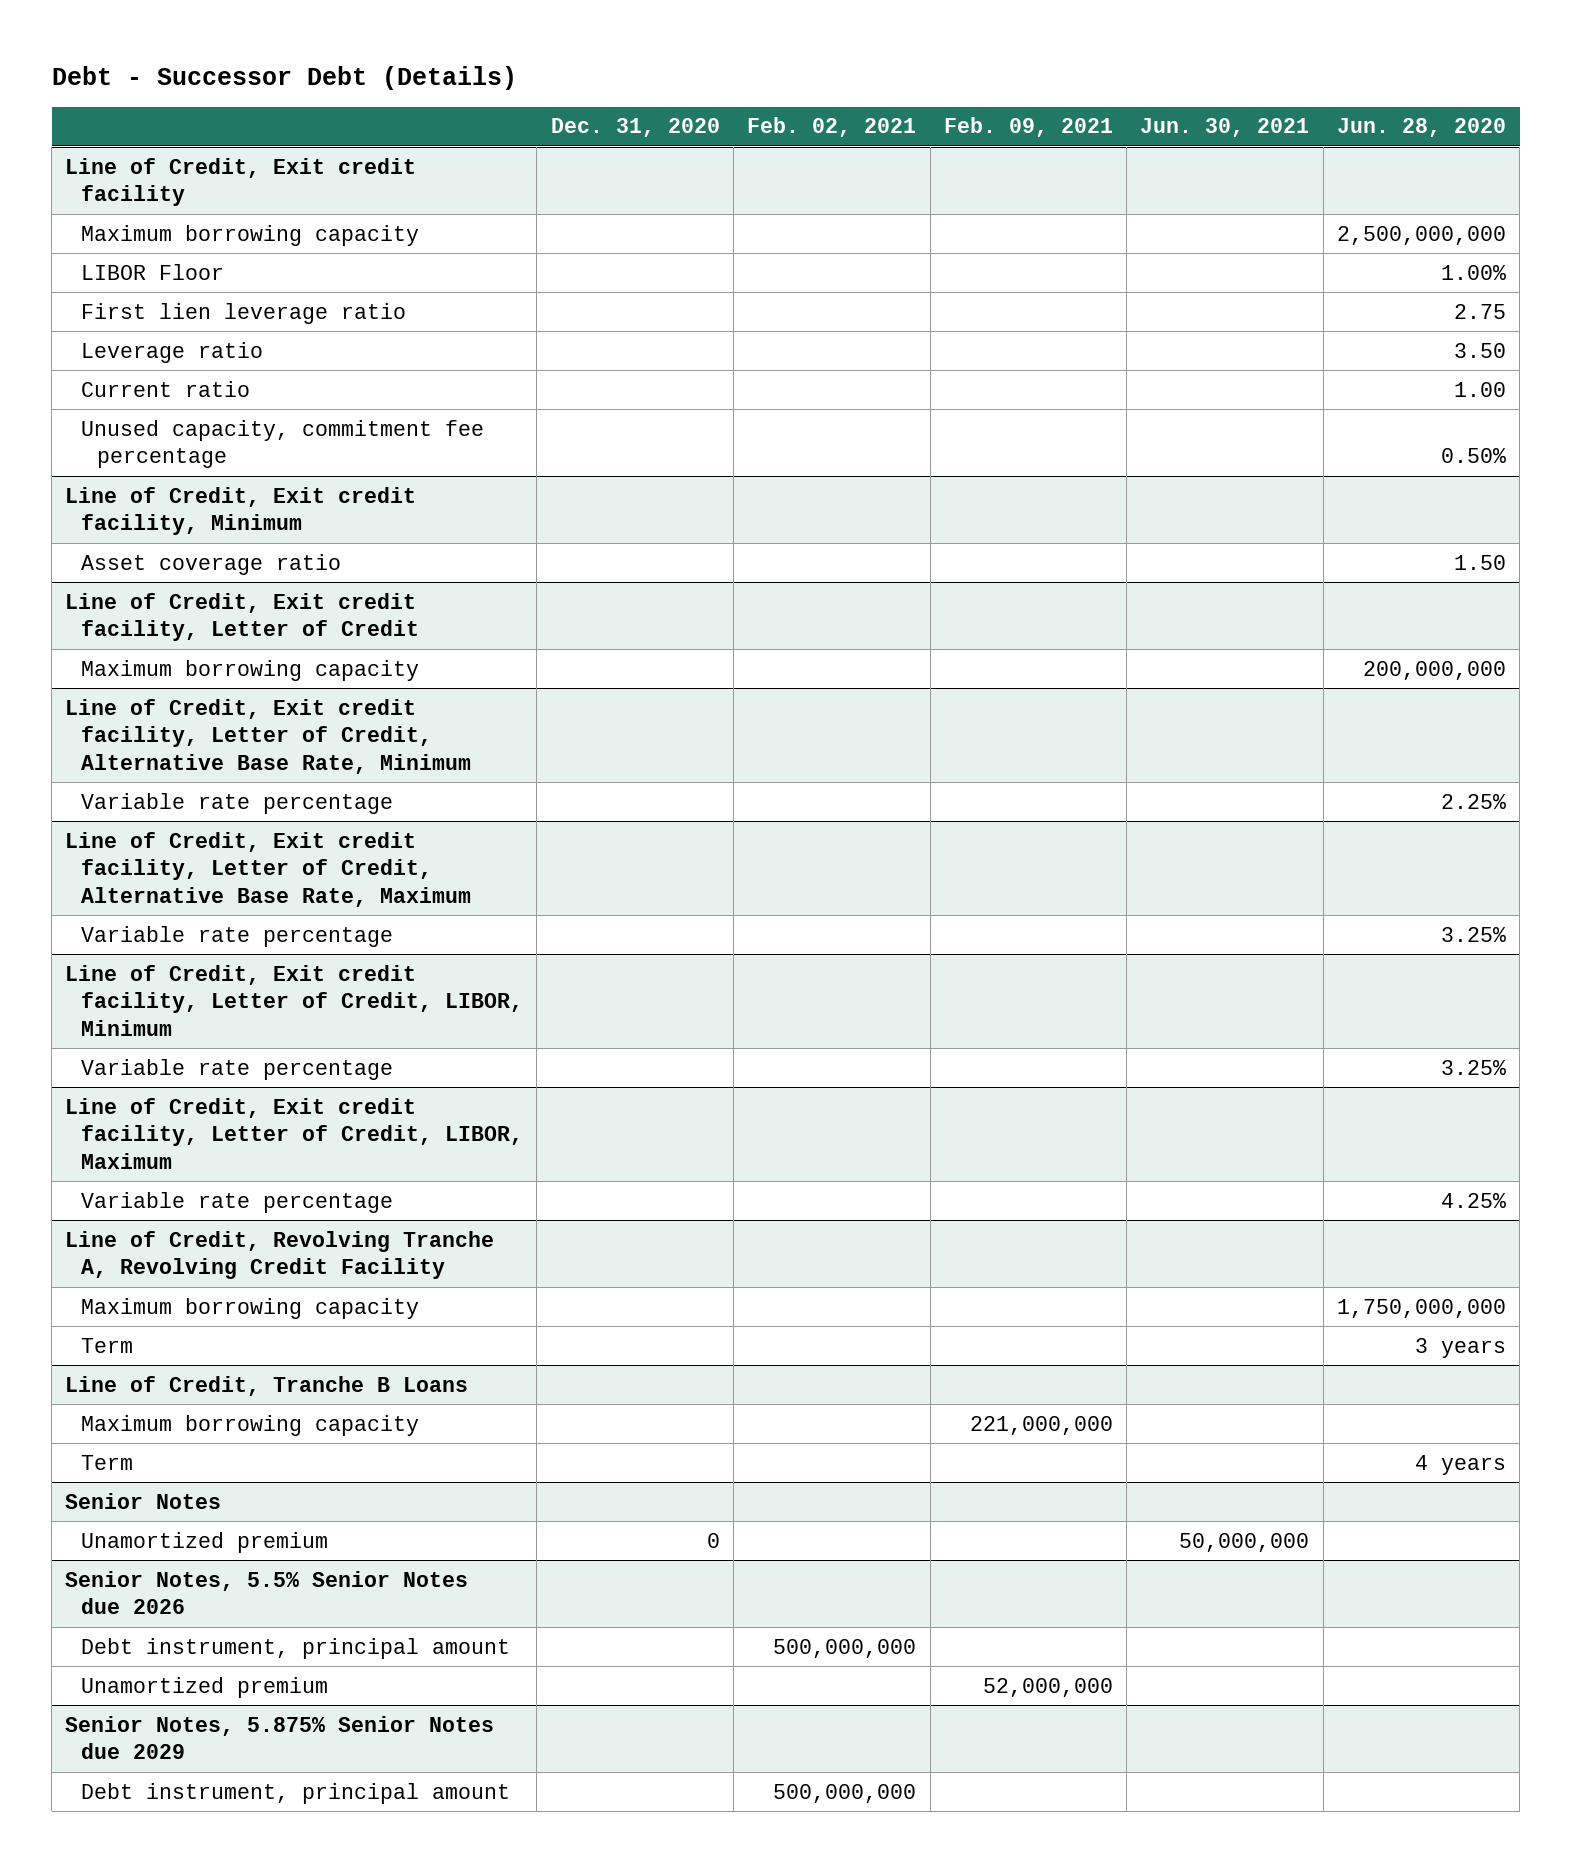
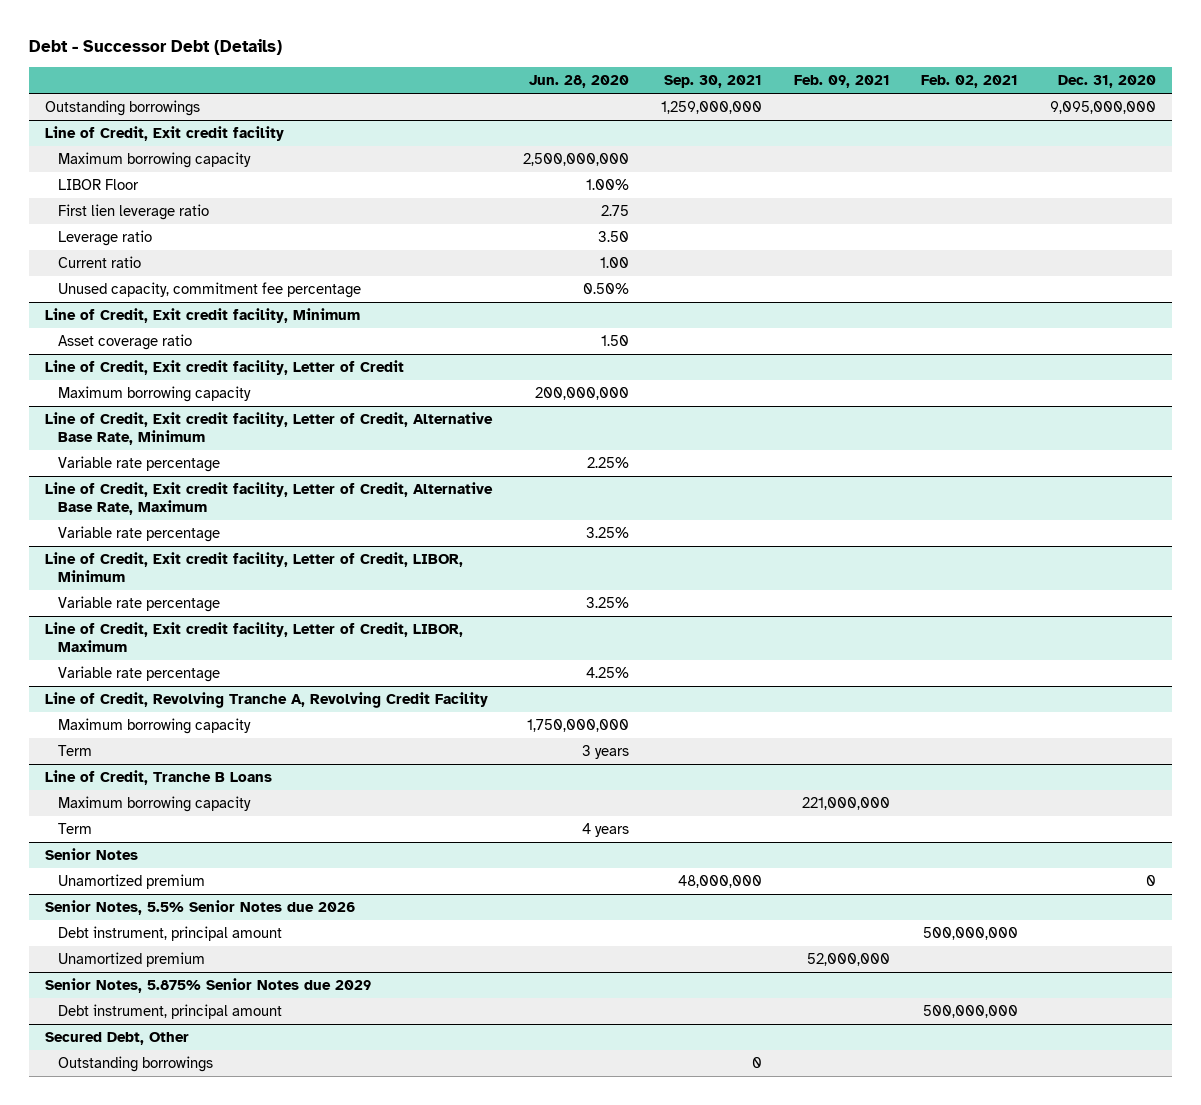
- | Dec. 31, 2020 | Feb. 02, 2021 | Feb. 09, 2021 | Jun. 30, 2021 | Jun. 28, 2020
+ | Jun. 28, 2020 | Sep. 30, 2021 | Feb. 09, 2021 | Feb. 02, 2021 | Dec. 31, 2020
+ Outstanding borrowings | | 1,259,000,000 | | | 9,095,000,000
+ Secured Debt, Other
+ Outstanding borrowings | | 0 | | |

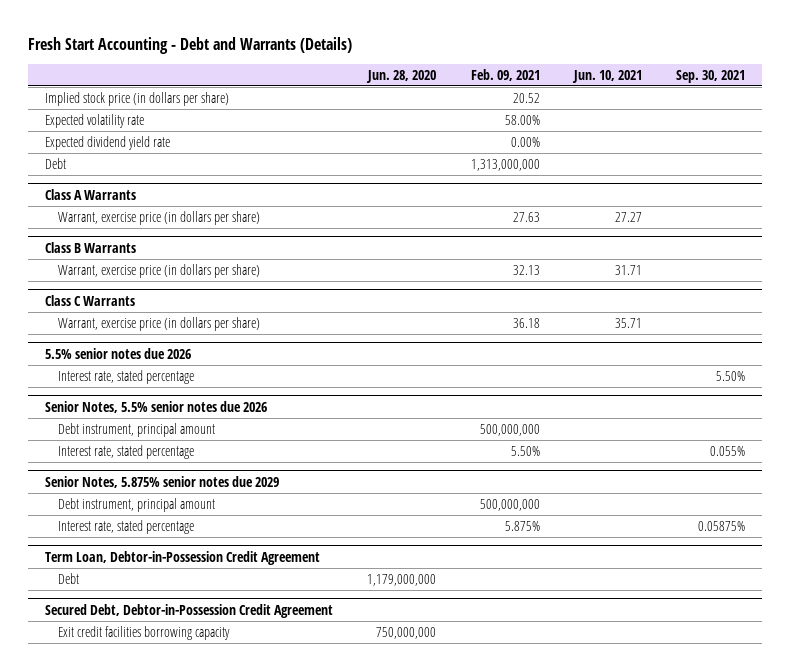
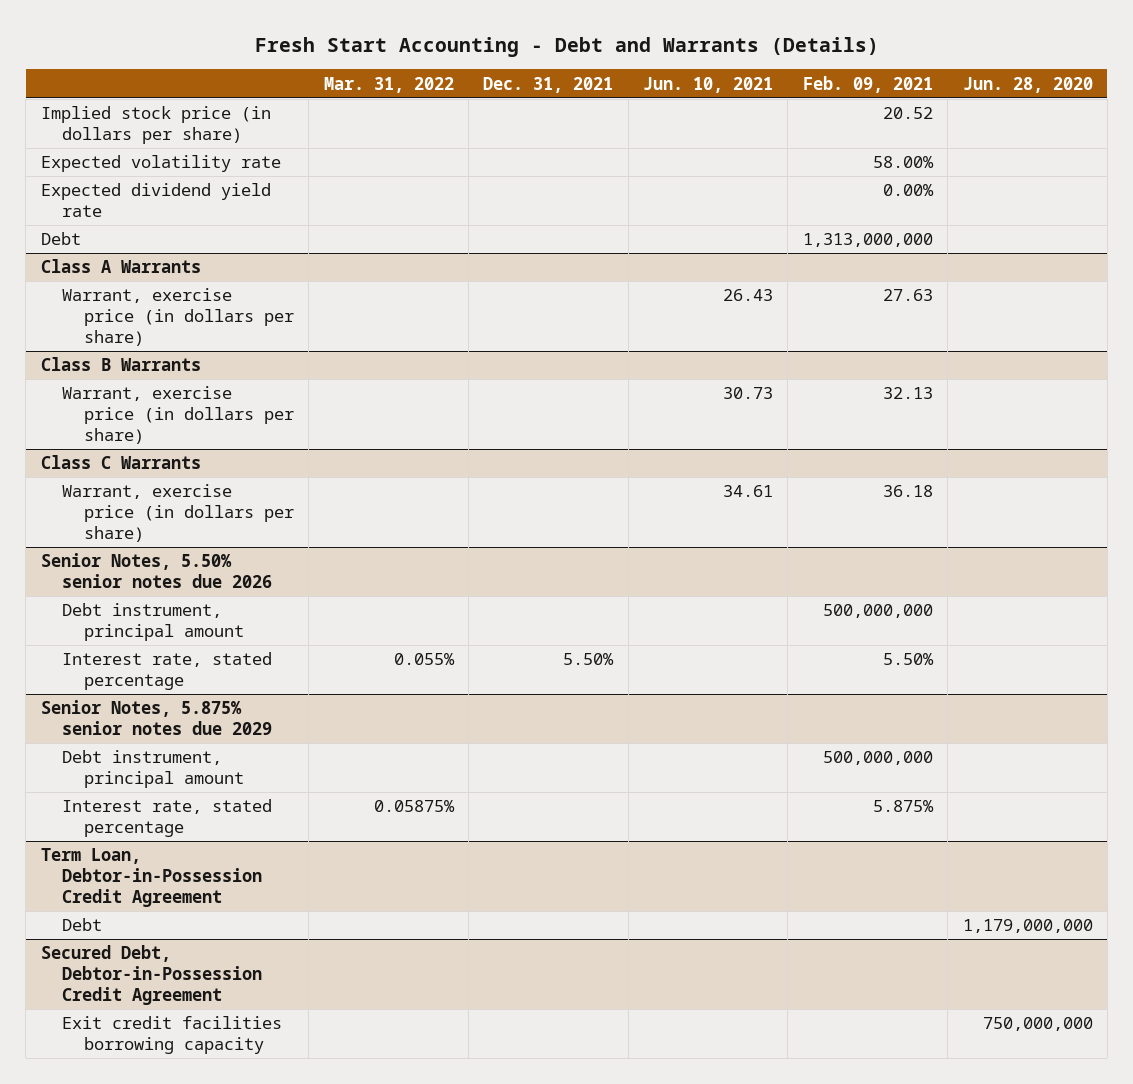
- | Jun. 28, 2020 | Feb. 09, 2021 | Jun. 10, 2021 | Sep. 30, 2021
+ | Mar. 31, 2022 | Dec. 31, 2021 | Jun. 10, 2021 | Feb. 09, 2021 | Jun. 28, 2020
@ Class A Warrants
- Warrant, exercise price (in dollars per share) | | 27.63 | 27.27 |
+ Warrant, exercise price (in dollars per share) | | | 26.43 | 27.63 |
@ Class B Warrants
- Warrant, exercise price (in dollars per share) | | 32.13 | 31.71 |
+ Warrant, exercise price (in dollars per share) | | | 30.73 | 32.13 |
@ Class C Warrants
- Warrant, exercise price (in dollars per share) | | 36.18 | 35.71 |
- 5.5% senior notes due 2026
- Interest rate, stated percentage | | | | 5.50%
- Senior Notes, 5.5% senior notes due 2026
@ Class C Warrants
+ Warrant, exercise price (in dollars per share) | | | 34.61 | 36.18 |
+ Senior Notes, 5.50% senior notes due 2026

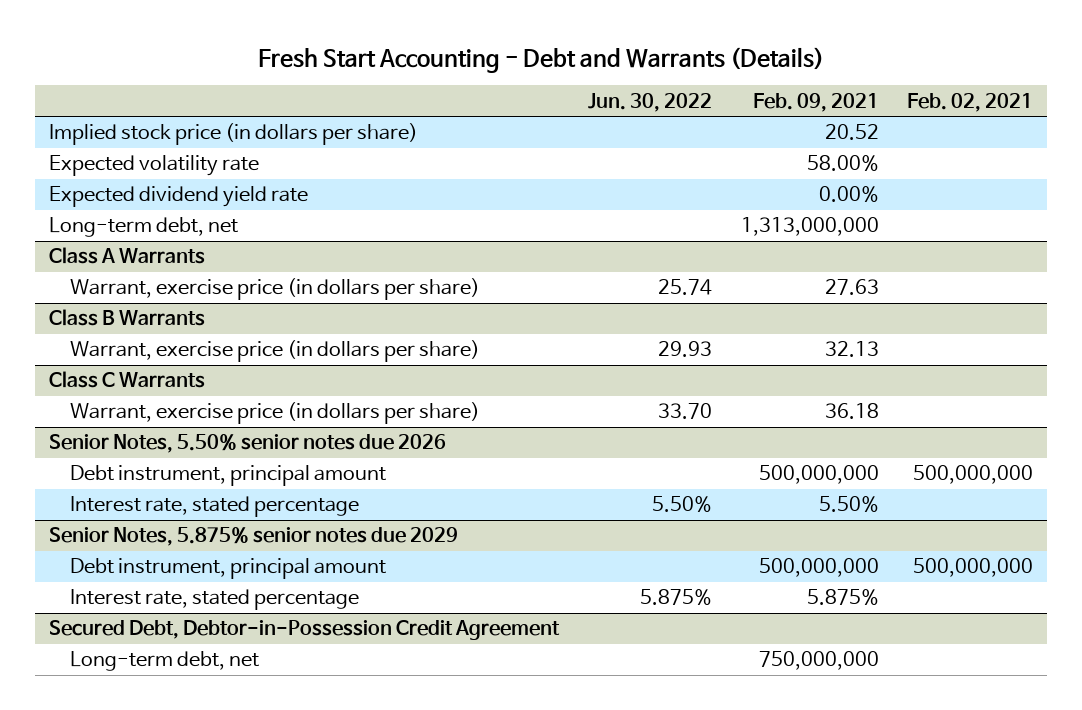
- | Mar. 31, 2022 | Dec. 31, 2021 | Jun. 10, 2021 | Feb. 09, 2021 | Jun. 28, 2020
+ | Jun. 30, 2022 | Feb. 09, 2021 | Feb. 02, 2021
- Debt | | | | 1,313,000,000 |
+ Long-term debt, net | | 1,313,000,000 |
- Term Loan, Debtor-in-Possession Credit Agreement
- Debt | | | | | 1,179,000,000
@ Secured Debt, Debtor-in-Possession Credit Agreement
- Exit credit facilities borrowing capacity | | | | | 750,000,000
+ Long-term debt, net | | 750,000,000 |

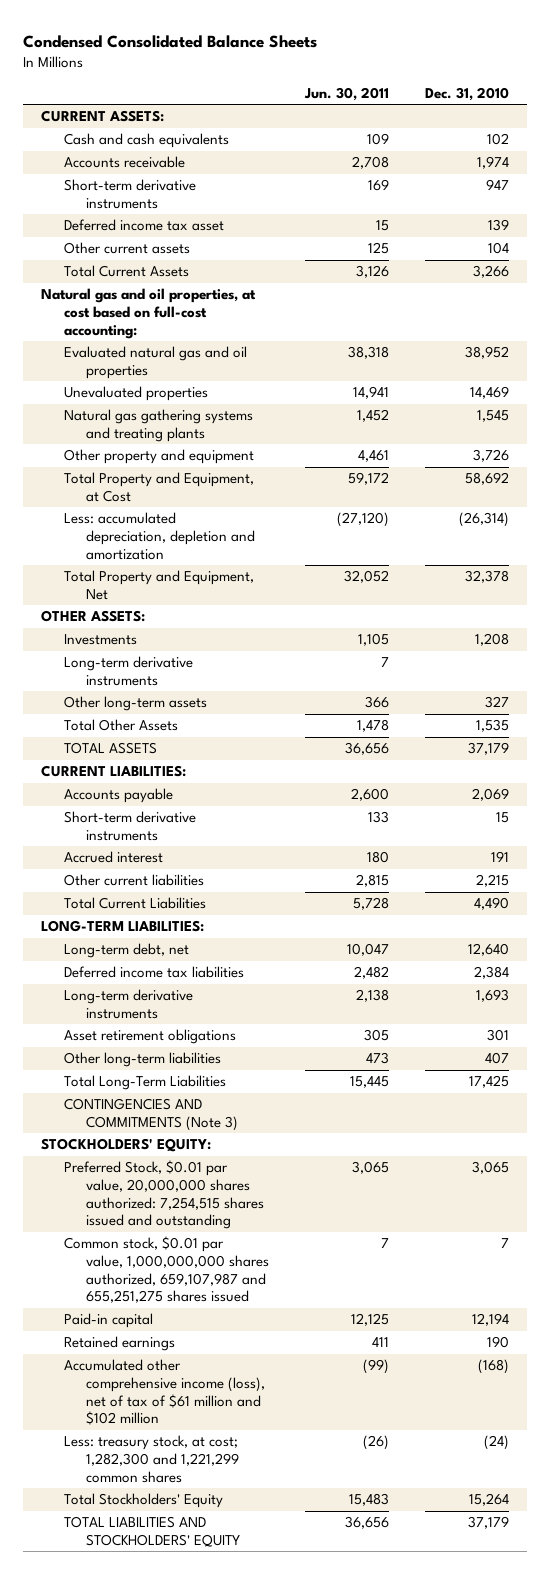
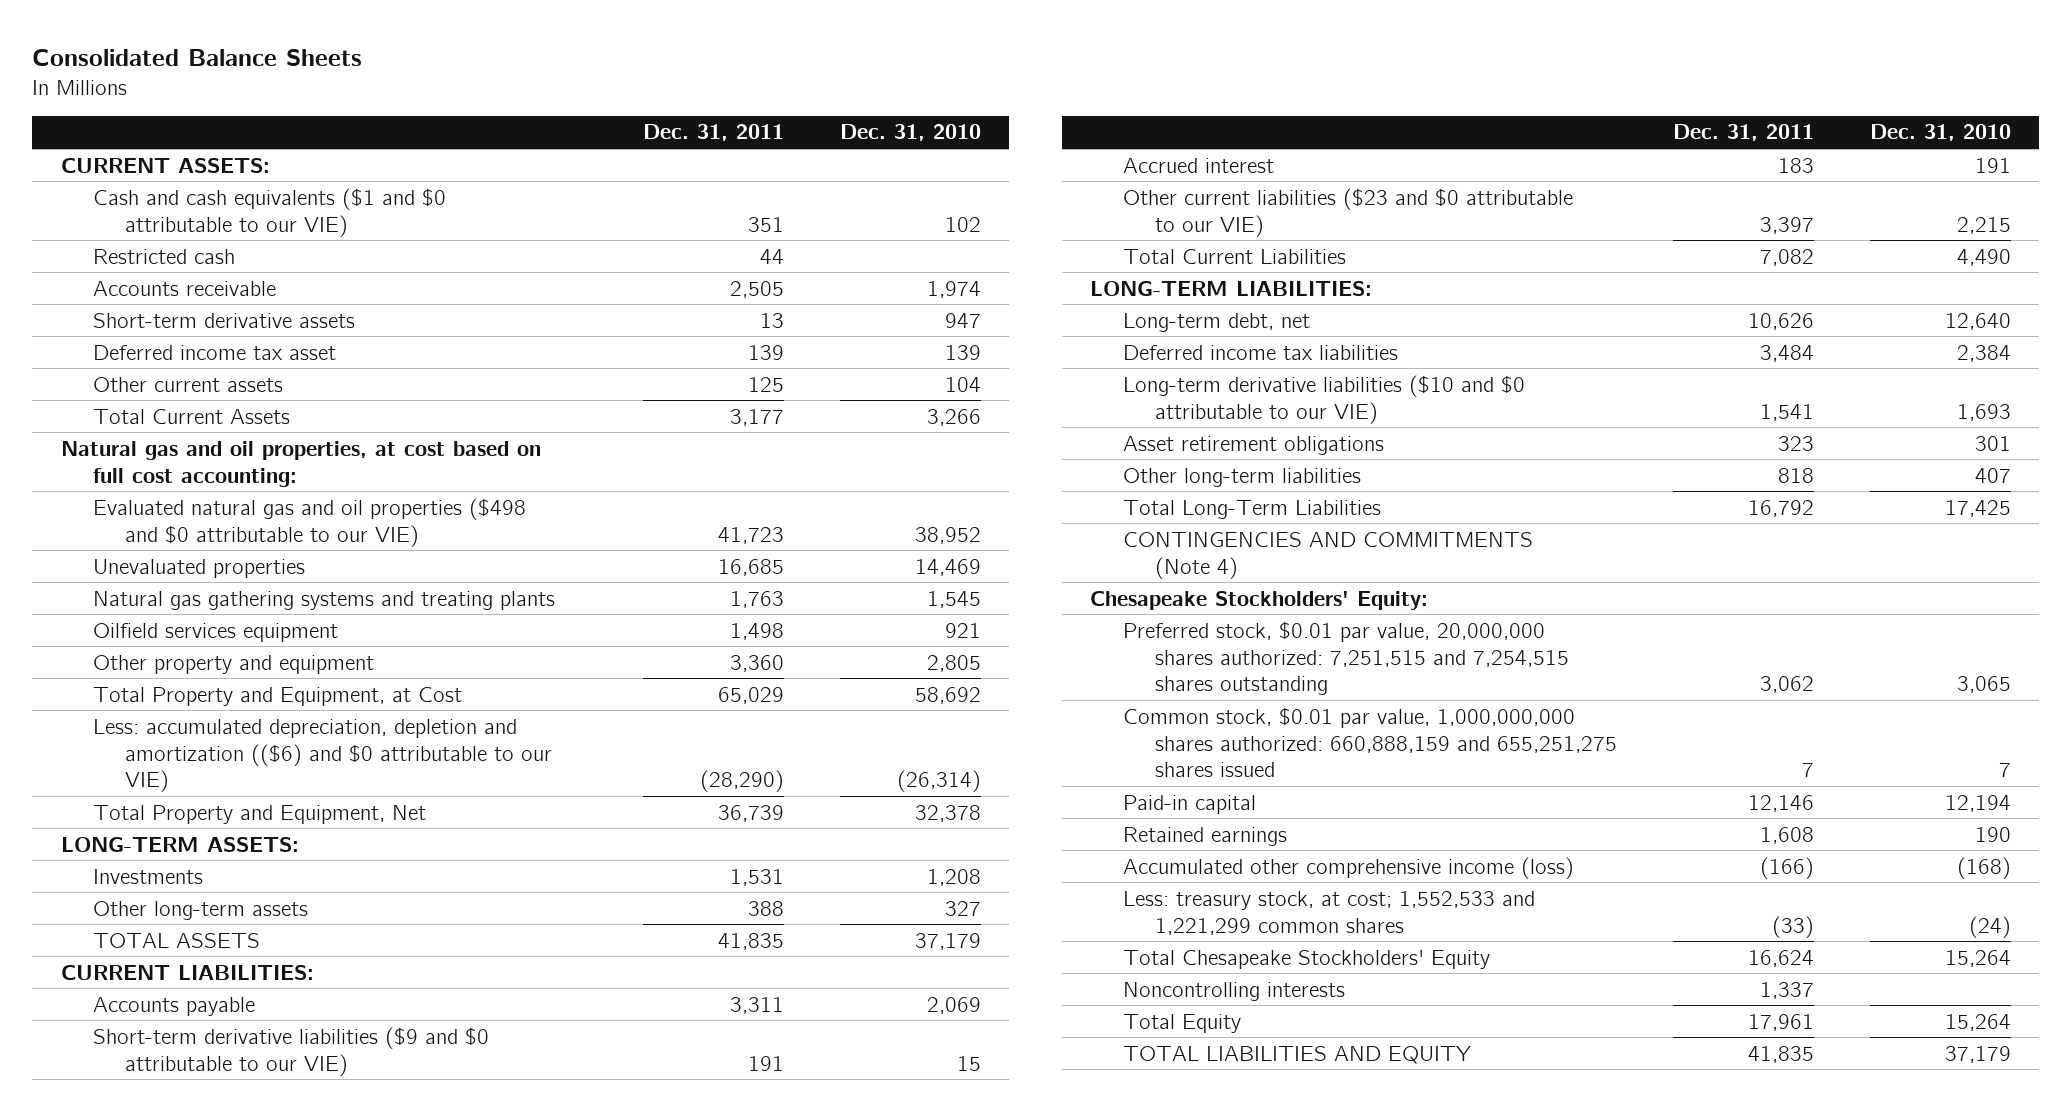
- Condensed Consolidated Balance Sheets
+ Consolidated Balance Sheets
- | Jun. 30, 2011 | Dec. 31, 2010
+ | Dec. 31, 2011 | Dec. 31, 2010
- Cash and cash equivalents | 109 | 102
+ Cash and cash equivalents ($1 and $0 attributable to our VIE) | 351 | 102
+ Restricted cash | 44 |
- Short-term derivative instruments | 169 | 947
+ Short-term derivative assets | 13 | 947
- Natural gas and oil properties, at cost based on full-cost accounting:
- Evaluated natural gas and oil properties | 38,318 | 38,952
+ Natural gas and oil properties, at cost based on full cost accounting:
+ Evaluated natural gas and oil properties ($498 and $0 attributable to our VIE) | 41,723 | 38,952
- Other property and equipment | 4,461 | 3,726
+ Oilfield services equipment | 1,498 | 921
+ Other property and equipment | 3,360 | 2,805
- Less: accumulated depreciation, depletion and amortization | (27,120) | (26,314)
+ Less: accumulated depreciation, depletion and amortization (($6) and $0 attributable to our VIE) | (28,290) | (26,314)
- OTHER ASSETS:
+ LONG-TERM ASSETS:
- Long-term derivative instruments | 7 |
- Total Other Assets | 1,478 | 1,535
- Short-term derivative instruments | 133 | 15
+ Short-term derivative liabilities ($9 and $0 attributable to our VIE) | 191 | 15
- Other current liabilities | 2,815 | 2,215
+ Other current liabilities ($23 and $0 attributable to our VIE) | 3,397 | 2,215
- Long-term derivative instruments | 2,138 | 1,693
+ Long-term derivative liabilities ($10 and $0 attributable to our VIE) | 1,541 | 1,693
- CONTINGENCIES AND COMMITMENTS (Note 3)
- STOCKHOLDERS' EQUITY:
- Preferred Stock, $0.01 par value, 20,000,000 shares authorized: 7,254,515 shares issued and outstanding | 3,065 | 3,065
- Common stock, $0.01 par value, 1,000,000,000 shares authorized, 659,107,987 and 655,251,275 shares issued | 7 | 7
+ CONTINGENCIES AND COMMITMENTS (Note 4)
+ Chesapeake Stockholders' Equity:
+ Preferred stock, $0.01 par value, 20,000,000 shares authorized: 7,251,515 and 7,254,515 shares outstanding | 3,062 | 3,065
+ Common stock, $0.01 par value, 1,000,000,000 shares authorized: 660,888,159 and 655,251,275 shares issued | 7 | 7
- Accumulated other comprehensive income (loss), net of tax of $61 million and $102 million | (99) | (168)
- Less: treasury stock, at cost; 1,282,300 and 1,221,299 common shares | (26) | (24)
- Total Stockholders' Equity | 15,483 | 15,264
- TOTAL LIABILITIES AND STOCKHOLDERS' EQUITY | 36,656 | 37,179
+ Accumulated other comprehensive income (loss) | (166) | (168)
+ Less: treasury stock, at cost; 1,552,533 and 1,221,299 common shares | (33) | (24)
+ Total Chesapeake Stockholders' Equity | 16,624 | 15,264
+ Noncontrolling interests | 1,337 |
+ Total Equity | 17,961 | 15,264
+ TOTAL LIABILITIES AND EQUITY | 41,835 | 37,179

